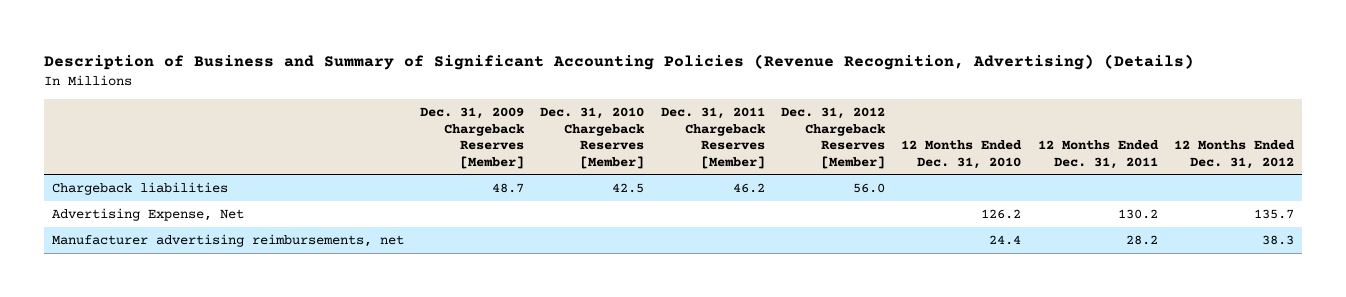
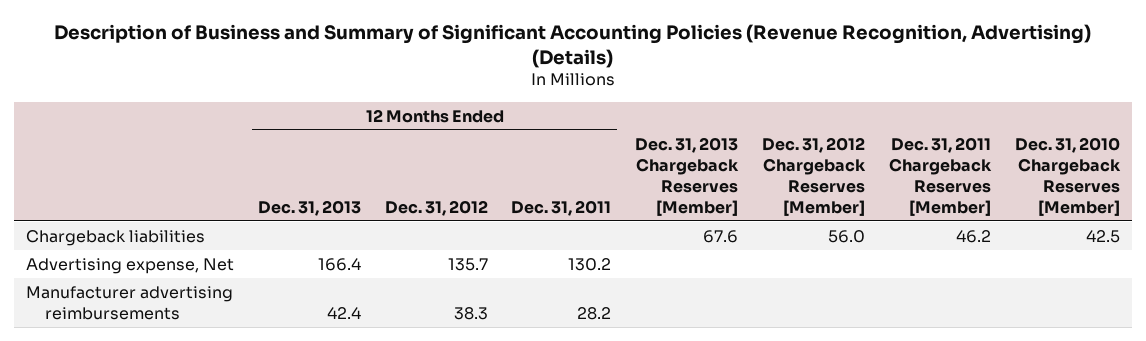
- | Dec. 31, 2009 Chargeback Reserves [Member] | Dec. 31, 2010 Chargeback Reserves [Member] | Dec. 31, 2011 Chargeback Reserves [Member] | Dec. 31, 2012 Chargeback Reserves [Member] | 12 Months Ended Dec. 31, 2010 | 12 Months Ended Dec. 31, 2011 | 12 Months Ended Dec. 31, 2012
+ | 12 Months Ended Dec. 31, 2013 | 12 Months Ended Dec. 31, 2012 | 12 Months Ended Dec. 31, 2011 | Dec. 31, 2013 Chargeback Reserves [Member] | Dec. 31, 2012 Chargeback Reserves [Member] | Dec. 31, 2011 Chargeback Reserves [Member] | Dec. 31, 2010 Chargeback Reserves [Member]
- Advertising Expense, Net | | | | | 126.2 | 130.2 | 135.7
- Manufacturer advertising reimbursements, net | | | | | 24.4 | 28.2 | 38.3
+ Advertising expense, Net | 166.4 | 135.7 | 130.2 | | | |
+ Manufacturer advertising reimbursements | 42.4 | 38.3 | 28.2 | | | |

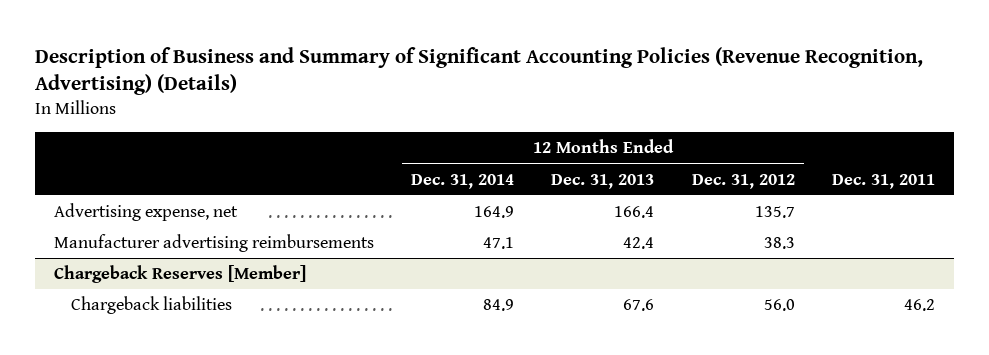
- | 12 Months Ended Dec. 31, 2013 | 12 Months Ended Dec. 31, 2012 | 12 Months Ended Dec. 31, 2011 | Dec. 31, 2013 Chargeback Reserves [Member] | Dec. 31, 2012 Chargeback Reserves [Member] | Dec. 31, 2011 Chargeback Reserves [Member] | Dec. 31, 2010 Chargeback Reserves [Member]
+ | 12 Months Ended Dec. 31, 2014 | 12 Months Ended Dec. 31, 2013 | 12 Months Ended Dec. 31, 2012 | Dec. 31, 2011
- Chargeback liabilities | | | | 67.6 | 56.0 | 46.2 | 42.5
- Advertising expense, Net | 166.4 | 135.7 | 130.2 | | | |
+ Advertising expense, net | 164.9 | 166.4 | 135.7 |
+ Chargeback Reserves [Member]
+ Chargeback liabilities | 84.9 | 67.6 | 56.0 | 46.2

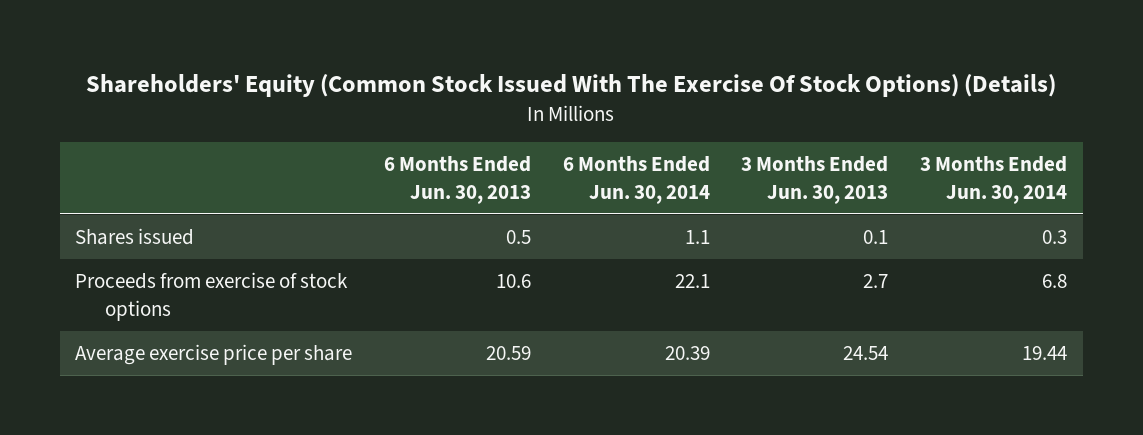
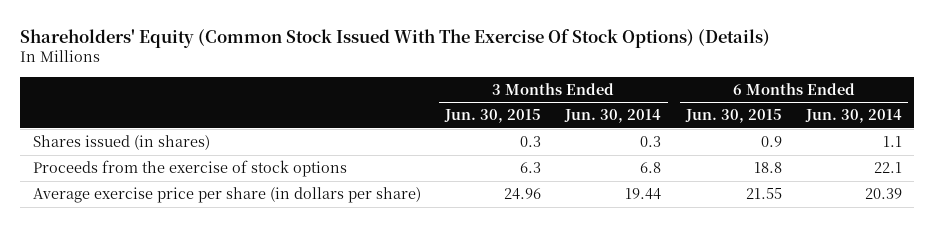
- | 6 Months Ended Jun. 30, 2013 | 6 Months Ended Jun. 30, 2014 | 3 Months Ended Jun. 30, 2013 | 3 Months Ended Jun. 30, 2014
+ | 3 Months Ended Jun. 30, 2015 | 3 Months Ended Jun. 30, 2014 | 6 Months Ended Jun. 30, 2015 | 6 Months Ended Jun. 30, 2014
- Shares issued | 0.5 | 1.1 | 0.1 | 0.3
- Proceeds from exercise of stock options | 10.6 | 22.1 | 2.7 | 6.8
- Average exercise price per share | 20.59 | 20.39 | 24.54 | 19.44
+ Shares issued (in shares) | 0.3 | 0.3 | 0.9 | 1.1
+ Proceeds from the exercise of stock options | 6.3 | 6.8 | 18.8 | 22.1
+ Average exercise price per share (in dollars per share) | 24.96 | 19.44 | 21.55 | 20.39

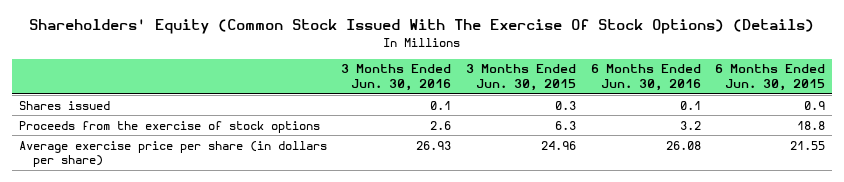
- | 3 Months Ended Jun. 30, 2015 | 3 Months Ended Jun. 30, 2014 | 6 Months Ended Jun. 30, 2015 | 6 Months Ended Jun. 30, 2014
+ | 3 Months Ended Jun. 30, 2016 | 3 Months Ended Jun. 30, 2015 | 6 Months Ended Jun. 30, 2016 | 6 Months Ended Jun. 30, 2015
- Shares issued (in shares) | 0.3 | 0.3 | 0.9 | 1.1
+ Shares issued | 0.1 | 0.3 | 0.1 | 0.9

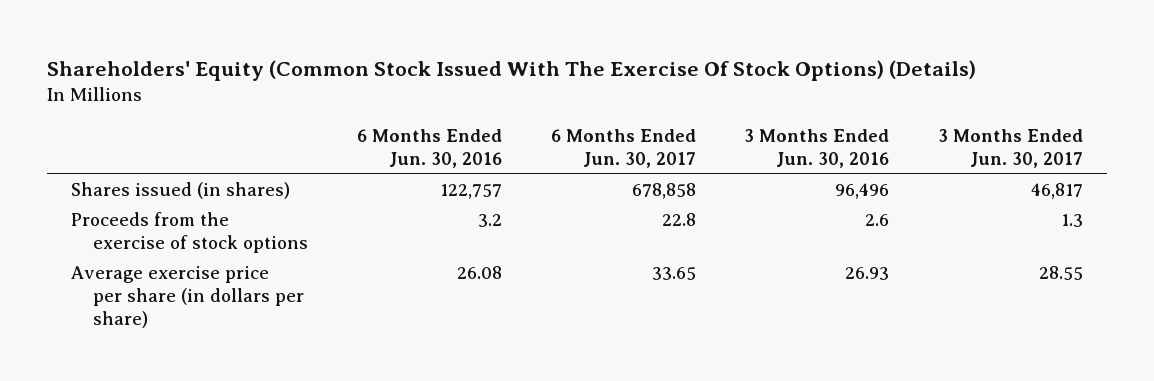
- | 3 Months Ended Jun. 30, 2016 | 3 Months Ended Jun. 30, 2015 | 6 Months Ended Jun. 30, 2016 | 6 Months Ended Jun. 30, 2015
+ | 6 Months Ended Jun. 30, 2016 | 6 Months Ended Jun. 30, 2017 | 3 Months Ended Jun. 30, 2016 | 3 Months Ended Jun. 30, 2017
- Shares issued | 0.1 | 0.3 | 0.1 | 0.9
+ Shares issued (in shares) | 122,757 | 678,858 | 96,496 | 46,817

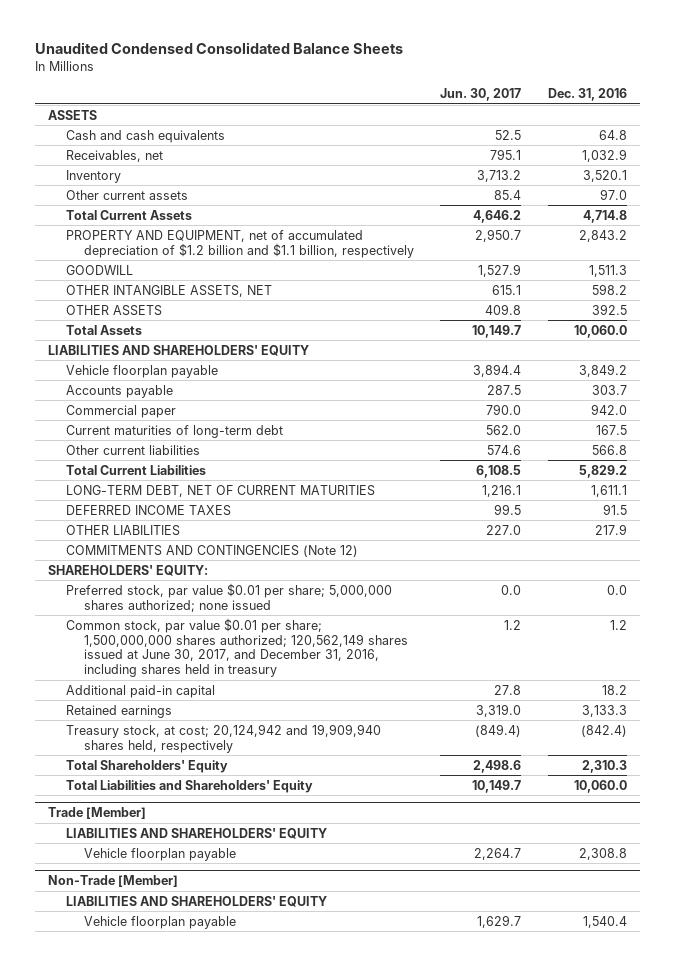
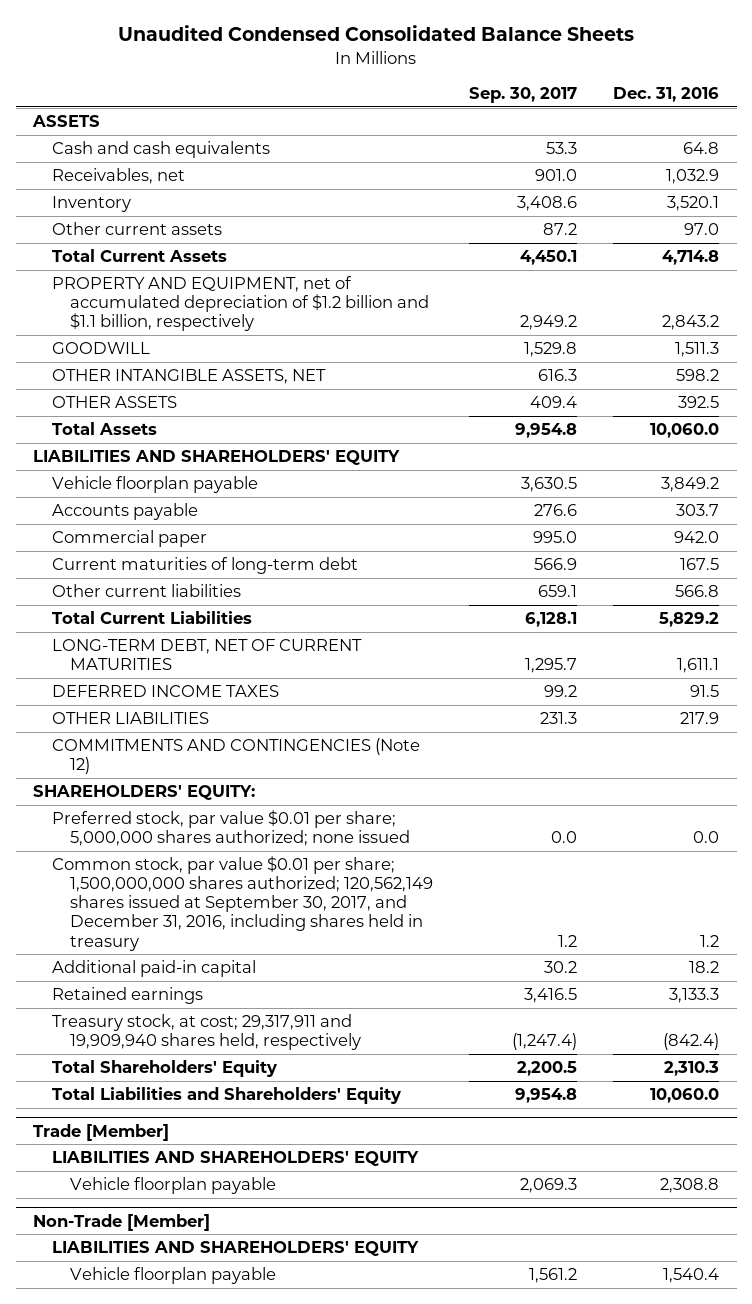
- | Jun. 30, 2017 | Dec. 31, 2016
+ | Sep. 30, 2017 | Dec. 31, 2016
- Common stock, par value $0.01 per share; 1,500,000,000 shares authorized; 120,562,149 shares issued at June 30, 2017, and December 31, 2016, including shares held in treasury | 1.2 | 1.2
+ Common stock, par value $0.01 per share; 1,500,000,000 shares authorized; 120,562,149 shares issued at September 30, 2017, and December 31, 2016, including shares held in treasury | 1.2 | 1.2
- Treasury stock, at cost; 20,124,942 and 19,909,940 shares held, respectively | (849.4) | (842.4)
+ Treasury stock, at cost; 29,317,911 and 19,909,940 shares held, respectively | (1,247.4) | (842.4)

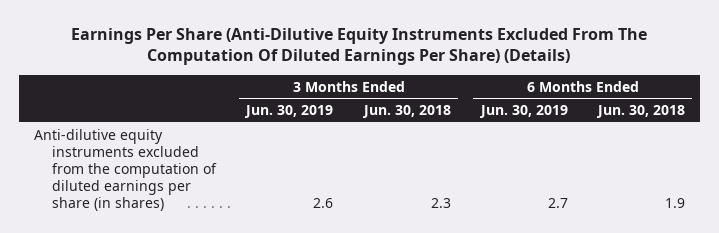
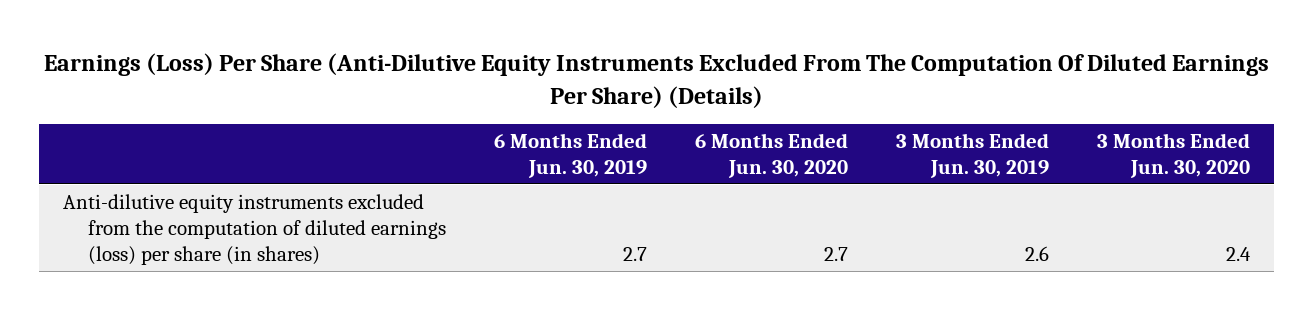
- Earnings Per Share (Anti-Dilutive Equity Instruments Excluded From The Computation Of Diluted Earnings Per Share) (Details)
+ Earnings (Loss) Per Share (Anti-Dilutive Equity Instruments Excluded From The Computation Of Diluted Earnings Per Share) (Details)
- | 3 Months Ended Jun. 30, 2019 | 3 Months Ended Jun. 30, 2018 | 6 Months Ended Jun. 30, 2019 | 6 Months Ended Jun. 30, 2018
+ | 6 Months Ended Jun. 30, 2019 | 6 Months Ended Jun. 30, 2020 | 3 Months Ended Jun. 30, 2019 | 3 Months Ended Jun. 30, 2020
- Anti-dilutive equity instruments excluded from the computation of diluted earnings per share (in shares) | 2.6 | 2.3 | 2.7 | 1.9
+ Anti-dilutive equity instruments excluded from the computation of diluted earnings (loss) per share (in shares) | 2.7 | 2.7 | 2.6 | 2.4

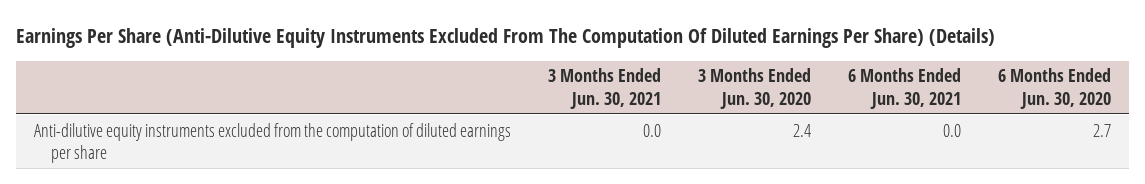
- Earnings (Loss) Per Share (Anti-Dilutive Equity Instruments Excluded From The Computation Of Diluted Earnings Per Share) (Details)
+ Earnings Per Share (Anti-Dilutive Equity Instruments Excluded From The Computation Of Diluted Earnings Per Share) (Details)
- | 6 Months Ended Jun. 30, 2019 | 6 Months Ended Jun. 30, 2020 | 3 Months Ended Jun. 30, 2019 | 3 Months Ended Jun. 30, 2020
+ | 3 Months Ended Jun. 30, 2021 | 3 Months Ended Jun. 30, 2020 | 6 Months Ended Jun. 30, 2021 | 6 Months Ended Jun. 30, 2020
- Anti-dilutive equity instruments excluded from the computation of diluted earnings (loss) per share (in shares) | 2.7 | 2.7 | 2.6 | 2.4
+ Anti-dilutive equity instruments excluded from the computation of diluted earnings per share | 0.0 | 2.4 | 0.0 | 2.7

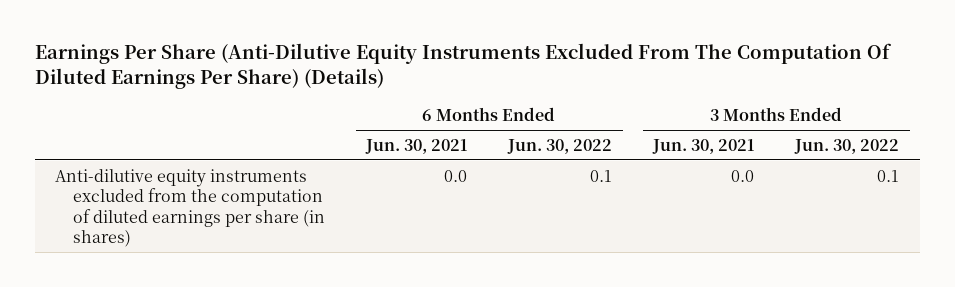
- | 3 Months Ended Jun. 30, 2021 | 3 Months Ended Jun. 30, 2020 | 6 Months Ended Jun. 30, 2021 | 6 Months Ended Jun. 30, 2020
+ | 6 Months Ended Jun. 30, 2021 | 6 Months Ended Jun. 30, 2022 | 3 Months Ended Jun. 30, 2021 | 3 Months Ended Jun. 30, 2022
- Anti-dilutive equity instruments excluded from the computation of diluted earnings per share | 0.0 | 2.4 | 0.0 | 2.7
+ Anti-dilutive equity instruments excluded from the computation of diluted earnings per share (in shares) | 0.0 | 0.1 | 0.0 | 0.1

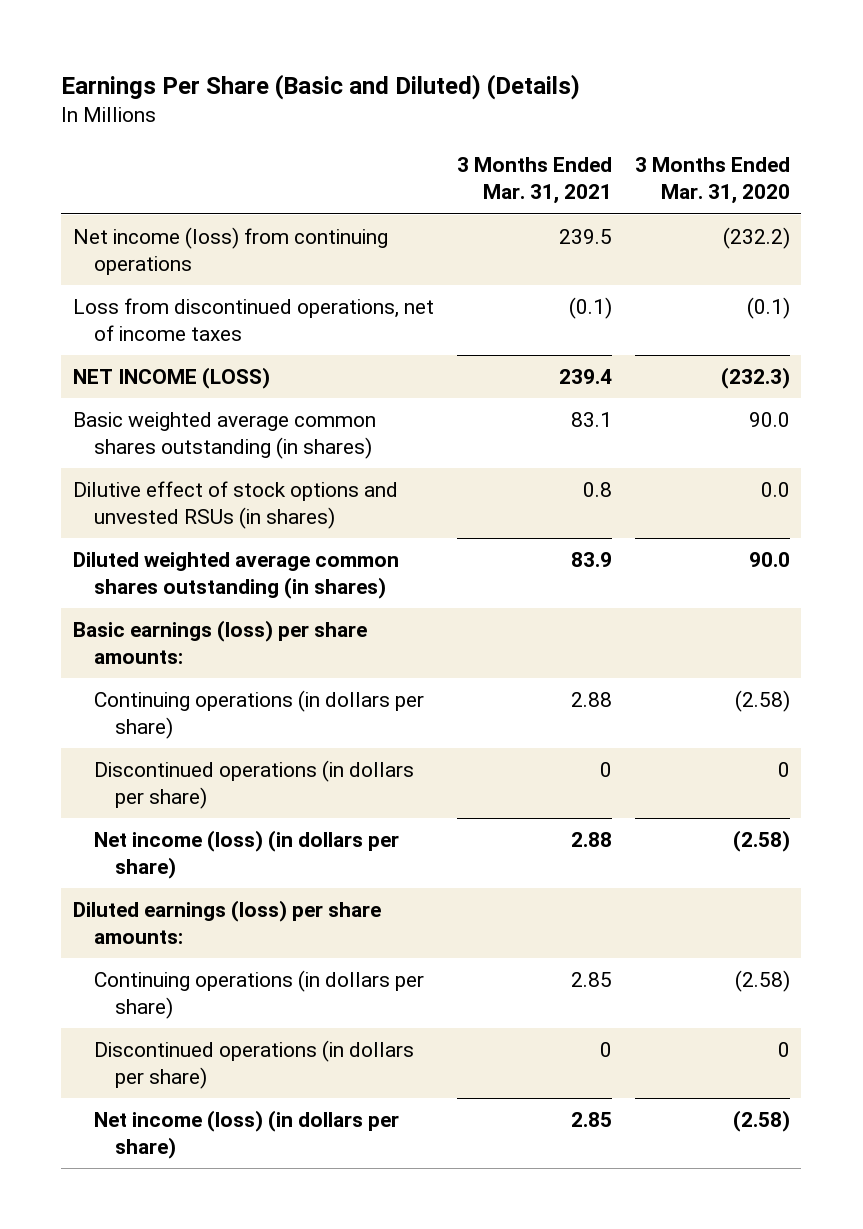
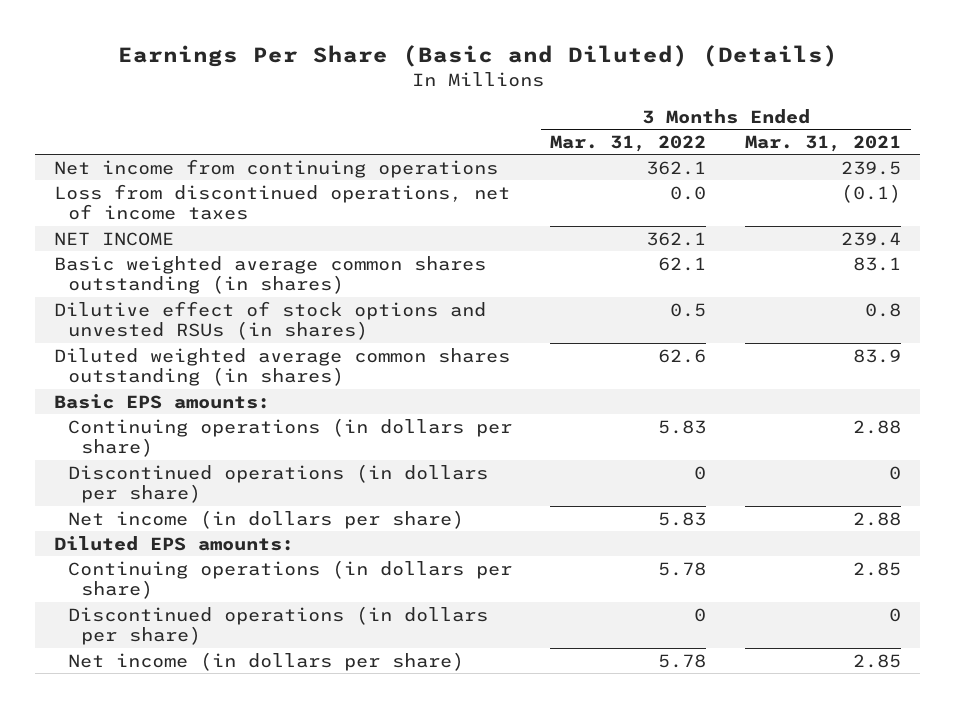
- | 3 Months Ended Mar. 31, 2021 | 3 Months Ended Mar. 31, 2020
+ | 3 Months Ended Mar. 31, 2022 | 3 Months Ended Mar. 31, 2021
- Net income (loss) from continuing operations | 239.5 | (232.2)
+ Net income from continuing operations | 362.1 | 239.5
- NET INCOME (LOSS) | 239.4 | (232.3)
+ NET INCOME | 362.1 | 239.4
- Basic earnings (loss) per share amounts:
+ Basic EPS amounts:
- Net income (loss) (in dollars per share) | 2.88 | (2.58)
- Diluted earnings (loss) per share amounts:
+ Net income (in dollars per share) | 5.83 | 2.88
+ Diluted EPS amounts:
- Net income (loss) (in dollars per share) | 2.85 | (2.58)
+ Net income (in dollars per share) | 5.78 | 2.85

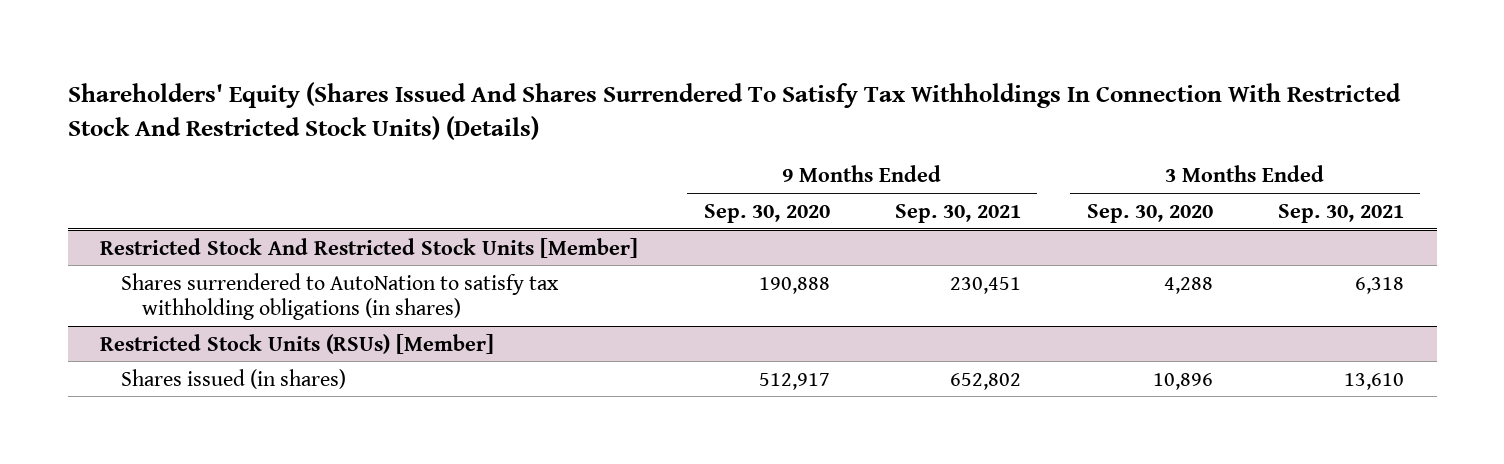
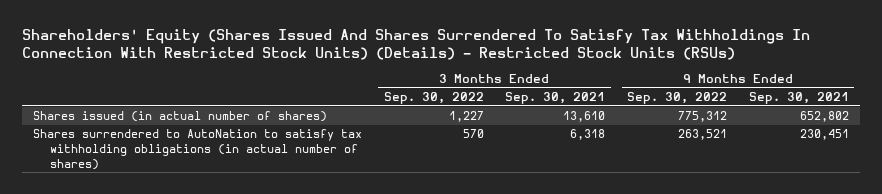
- Shareholders' Equity (Shares Issued And Shares Surrendered To Satisfy Tax Withholdings In Connection With Restricted Stock And Restricted Stock Units) (Details)
+ Shareholders' Equity (Shares Issued And Shares Surrendered To Satisfy Tax Withholdings In Connection With Restricted Stock Units) (Details) - Restricted Stock Units (RSUs)
- | 9 Months Ended Sep. 30, 2020 | 9 Months Ended Sep. 30, 2021 | 3 Months Ended Sep. 30, 2020 | 3 Months Ended Sep. 30, 2021
+ | 3 Months Ended Sep. 30, 2022 | 3 Months Ended Sep. 30, 2021 | 9 Months Ended Sep. 30, 2022 | 9 Months Ended Sep. 30, 2021
- Restricted Stock And Restricted Stock Units [Member]
- Shares surrendered to AutoNation to satisfy tax withholding obligations (in shares) | 190,888 | 230,451 | 4,288 | 6,318
- Restricted Stock Units (RSUs) [Member]
- Shares issued (in shares) | 512,917 | 652,802 | 10,896 | 13,610
+ Shares issued (in actual number of shares) | 1,227 | 13,610 | 775,312 | 652,802
+ Shares surrendered to AutoNation to satisfy tax withholding obligations (in actual number of shares) | 570 | 6,318 | 263,521 | 230,451

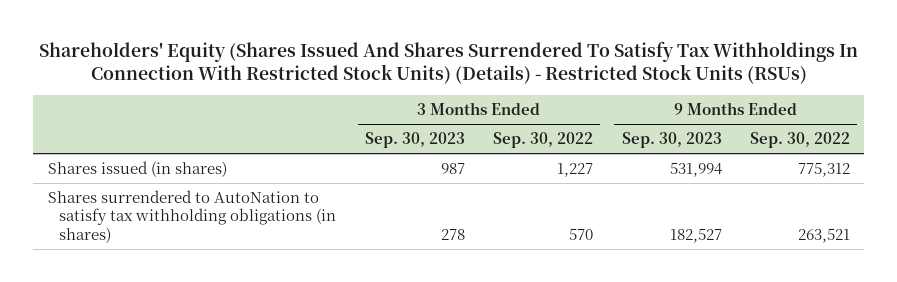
- | 3 Months Ended Sep. 30, 2022 | 3 Months Ended Sep. 30, 2021 | 9 Months Ended Sep. 30, 2022 | 9 Months Ended Sep. 30, 2021
+ | 3 Months Ended Sep. 30, 2023 | 3 Months Ended Sep. 30, 2022 | 9 Months Ended Sep. 30, 2023 | 9 Months Ended Sep. 30, 2022
- Shares issued (in actual number of shares) | 1,227 | 13,610 | 775,312 | 652,802
- Shares surrendered to AutoNation to satisfy tax withholding obligations (in actual number of shares) | 570 | 6,318 | 263,521 | 230,451
+ Shares issued (in shares) | 987 | 1,227 | 531,994 | 775,312
+ Shares surrendered to AutoNation to satisfy tax withholding obligations (in shares) | 278 | 570 | 182,527 | 263,521

